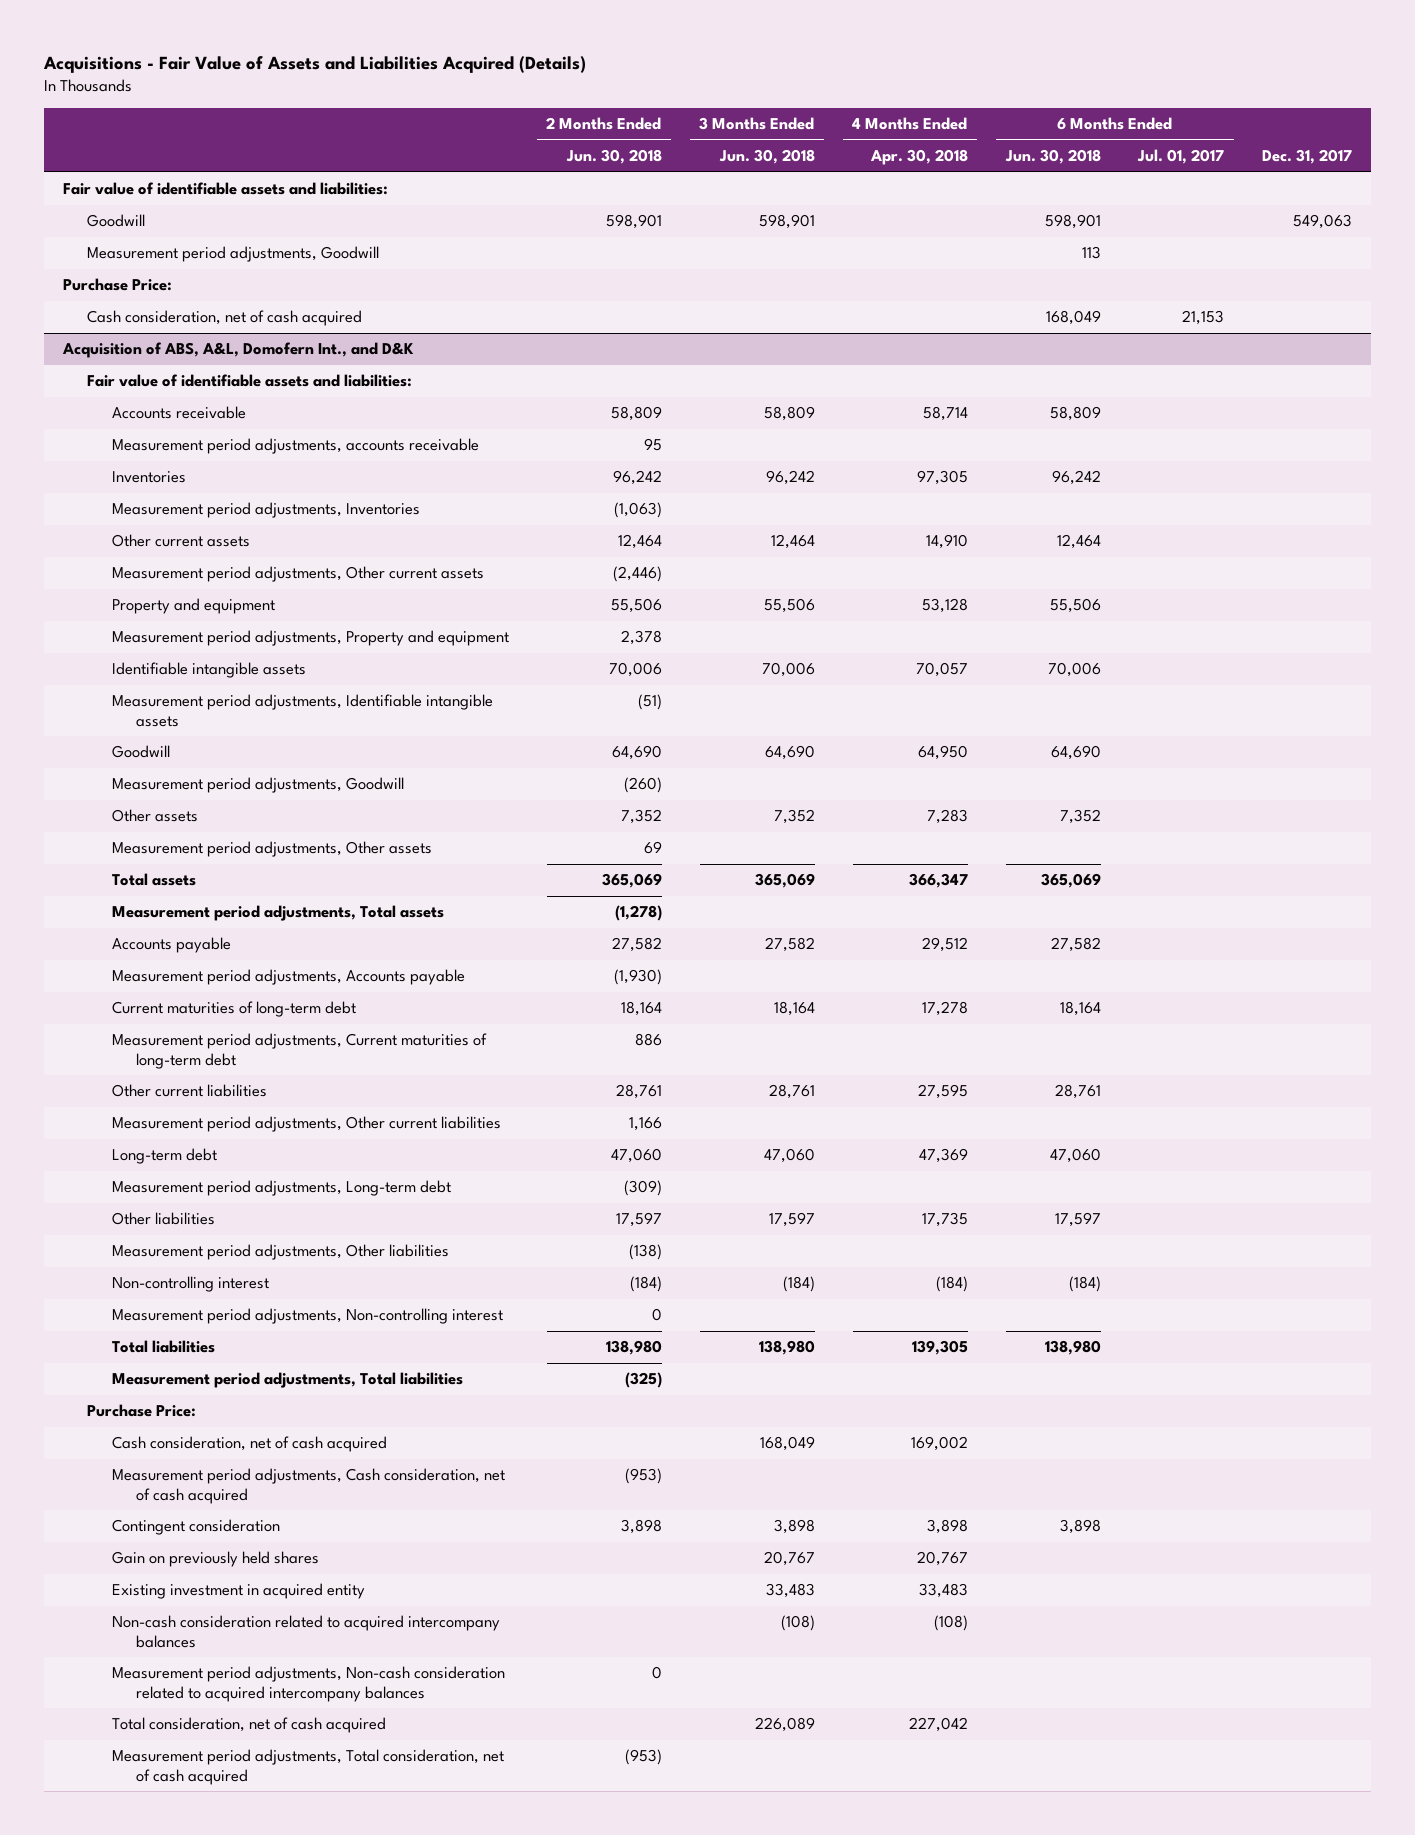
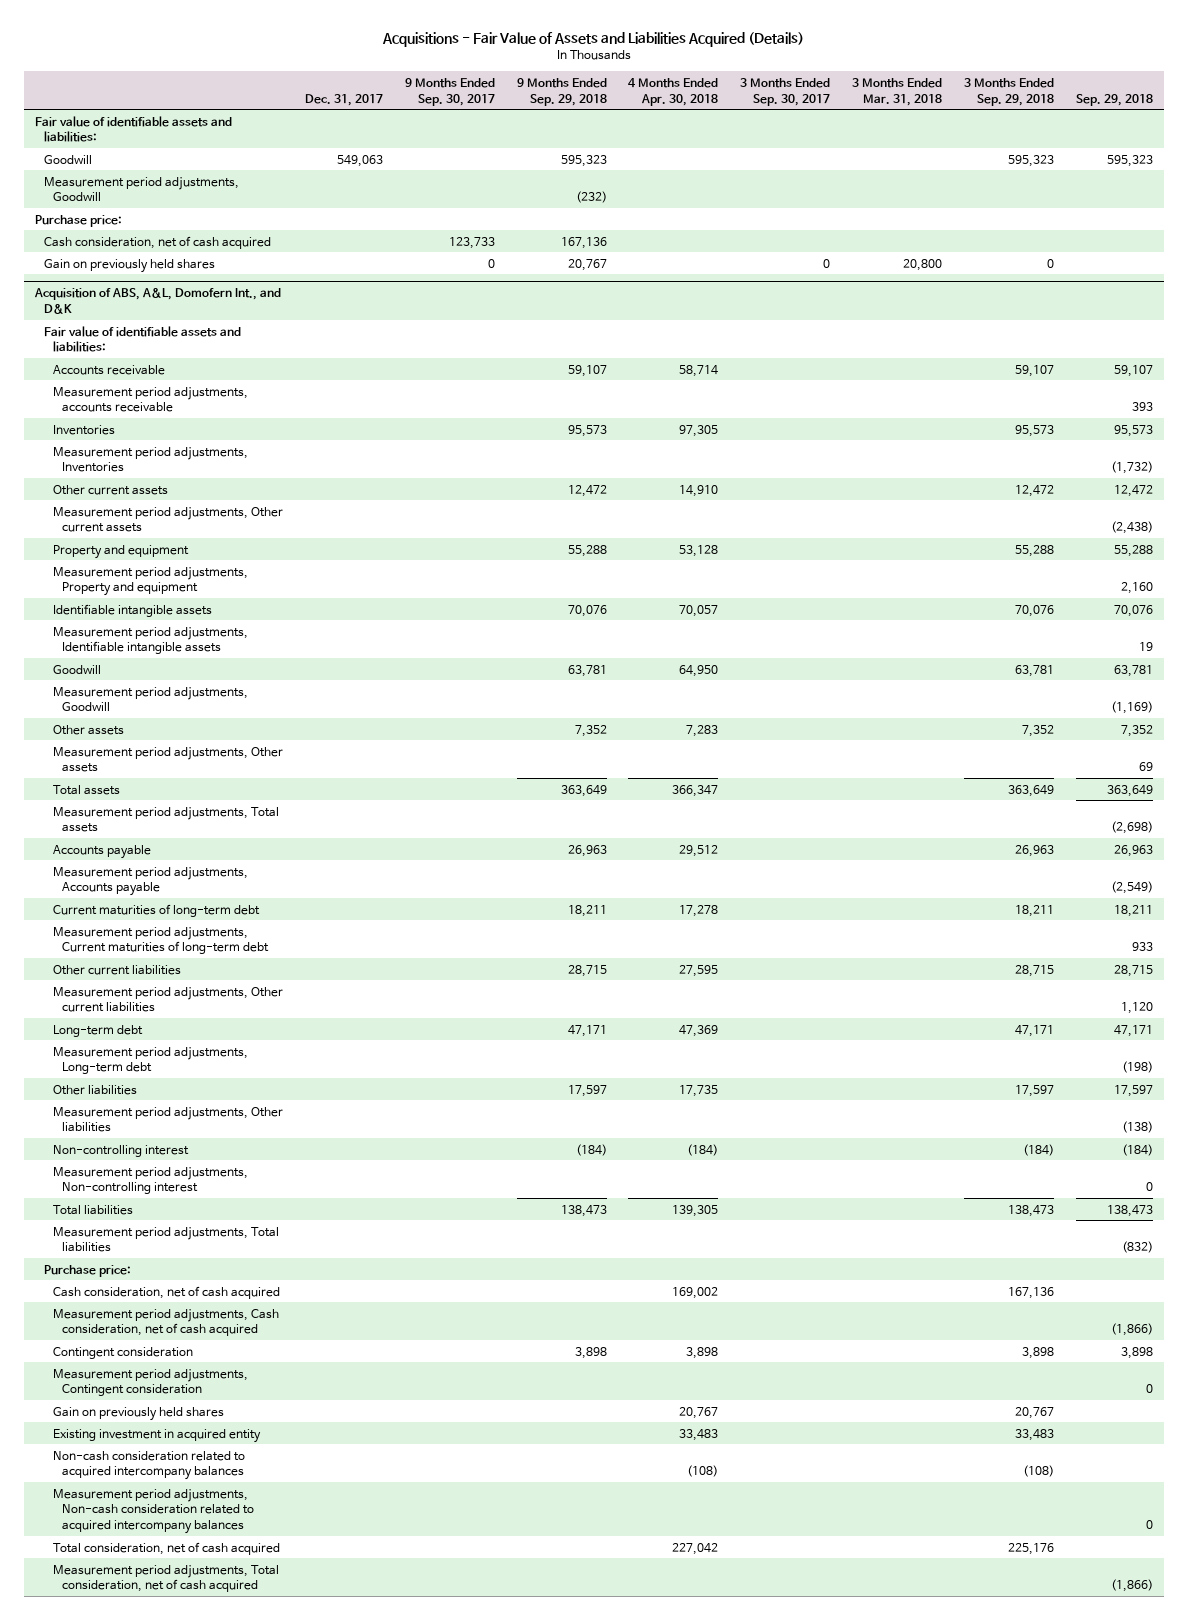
- | 2 Months Ended Jun. 30, 2018 | 3 Months Ended Jun. 30, 2018 | 4 Months Ended Apr. 30, 2018 | 6 Months Ended Jun. 30, 2018 | 6 Months Ended Jul. 01, 2017 | Dec. 31, 2017
+ | Dec. 31, 2017 | 9 Months Ended Sep. 30, 2017 | 9 Months Ended Sep. 29, 2018 | 4 Months Ended Apr. 30, 2018 | 3 Months Ended Sep. 30, 2017 | 3 Months Ended Mar. 31, 2018 | 3 Months Ended Sep. 29, 2018 | Sep. 29, 2018
- Purchase Price:
+ Purchase price:
+ Gain on previously held shares | | 0 | 20,767 | | 0 | 20,800 | 0 |
@ Acquisition of ABS, A&L, Domofern Int., and D&K
- Purchase Price:
+ Purchase price:
+ Measurement period adjustments, Contingent consideration | | | | | | | | 0

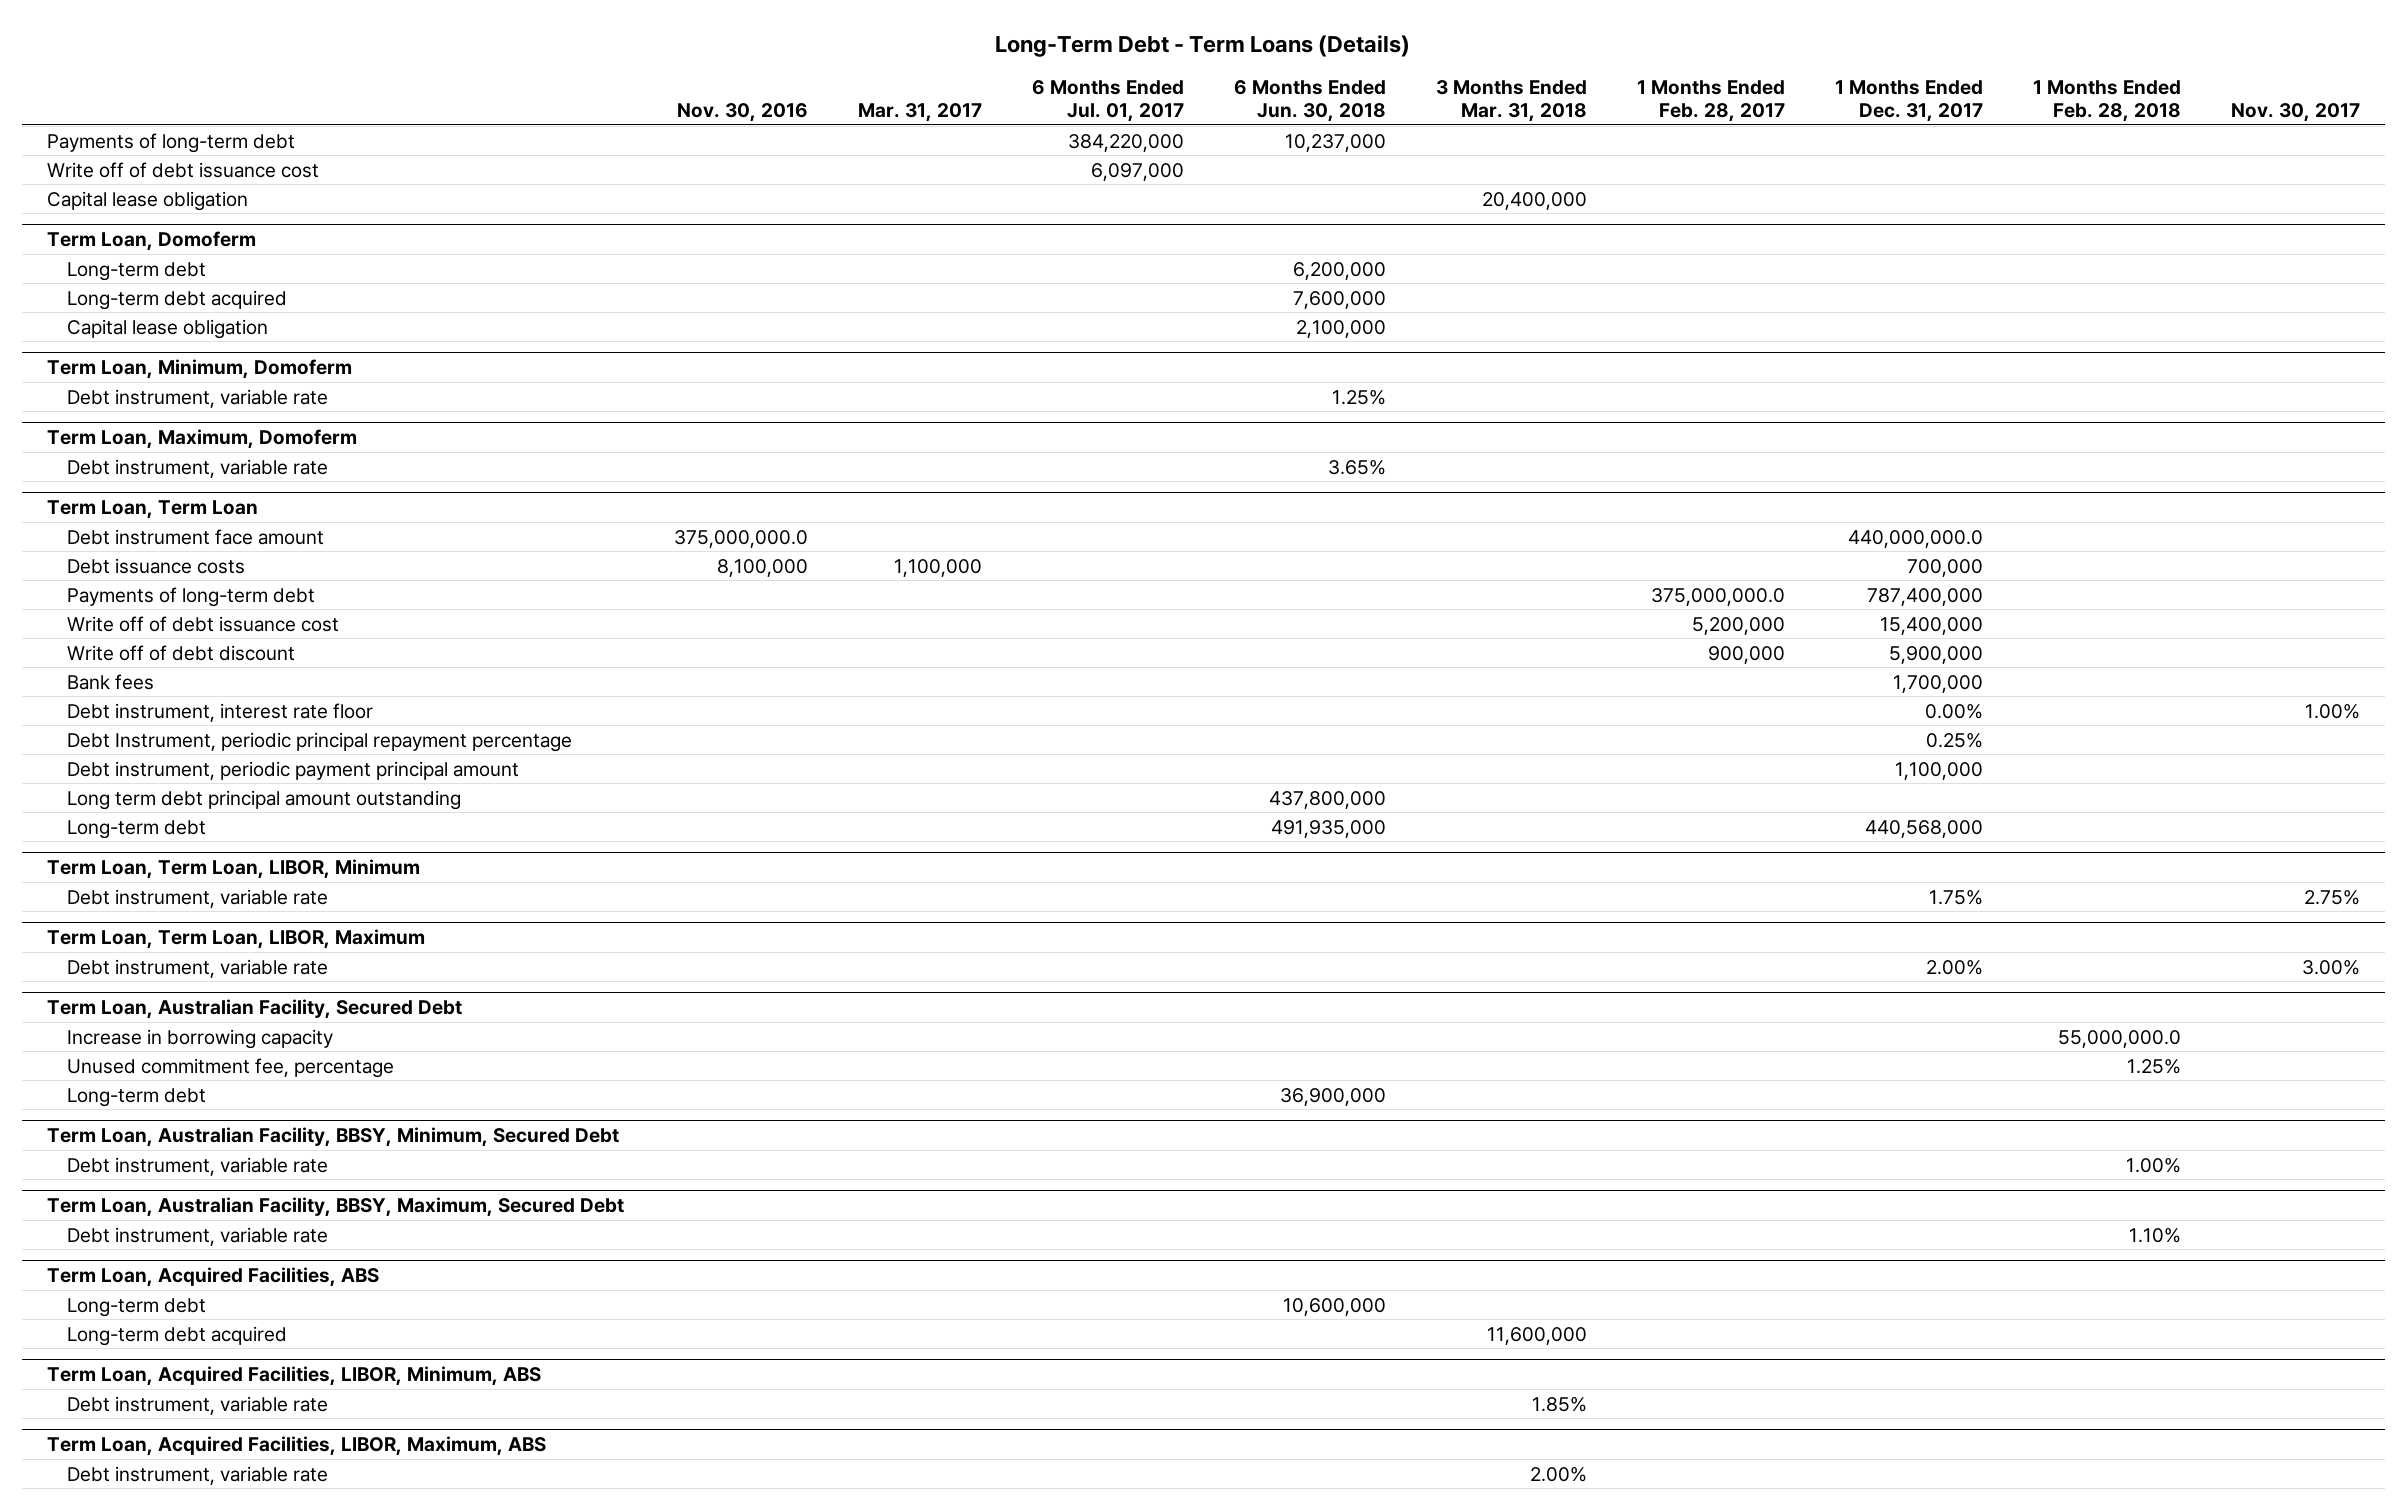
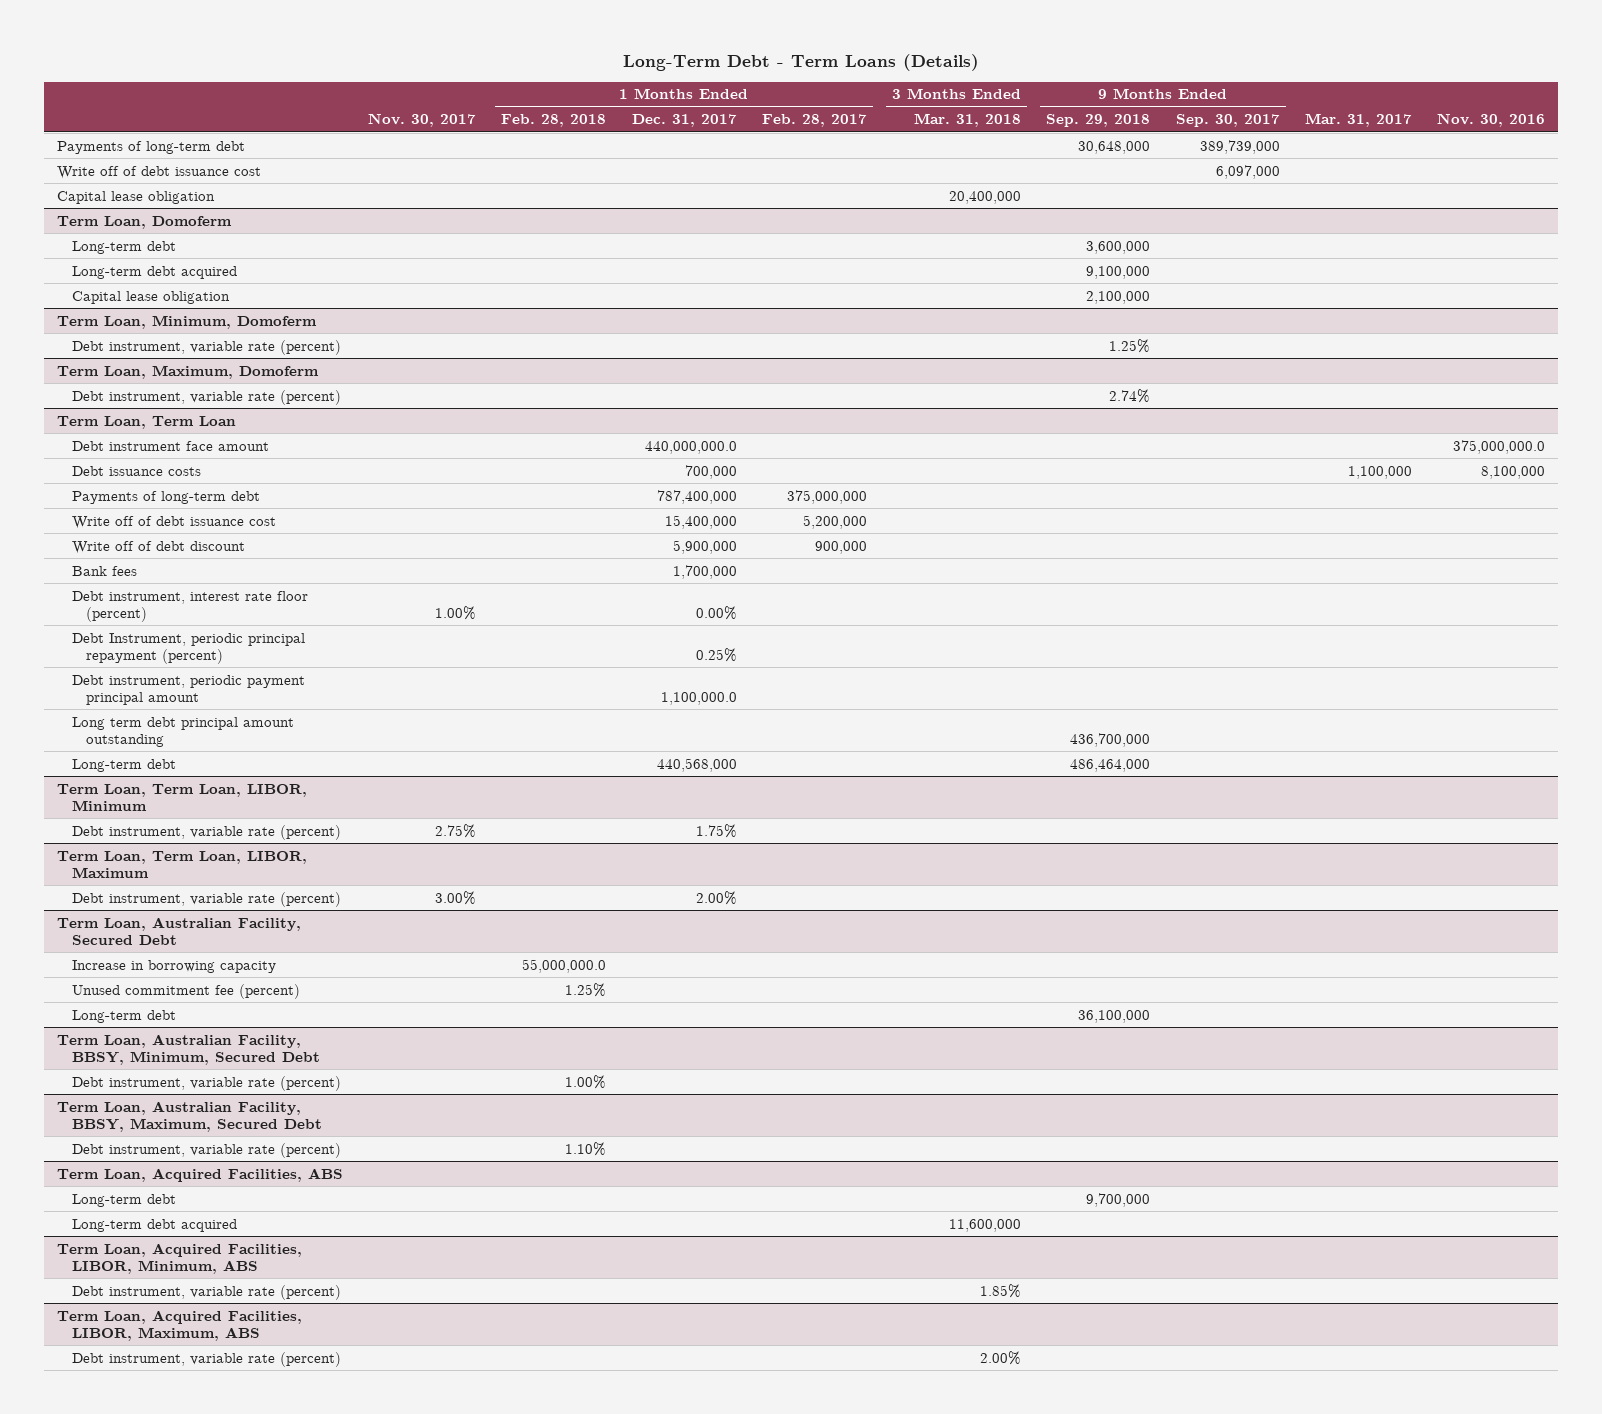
- | Nov. 30, 2016 | Mar. 31, 2017 | 6 Months Ended Jul. 01, 2017 | 6 Months Ended Jun. 30, 2018 | 3 Months Ended Mar. 31, 2018 | 1 Months Ended Feb. 28, 2017 | 1 Months Ended Dec. 31, 2017 | 1 Months Ended Feb. 28, 2018 | Nov. 30, 2017
+ | Nov. 30, 2017 | 1 Months Ended Feb. 28, 2018 | 1 Months Ended Dec. 31, 2017 | 1 Months Ended Feb. 28, 2017 | 3 Months Ended Mar. 31, 2018 | 9 Months Ended Sep. 29, 2018 | 9 Months Ended Sep. 30, 2017 | Mar. 31, 2017 | Nov. 30, 2016
@ Term Loan, Minimum, Domoferm
- Debt instrument, variable rate | | | | 1.25% | | | | |
+ Debt instrument, variable rate (percent) | | | | | | 1.25% | | |
@ Term Loan, Maximum, Domoferm
- Debt instrument, variable rate | | | | 3.65% | | | | |
+ Debt instrument, variable rate (percent) | | | | | | 2.74% | | |
@ Term Loan, Term Loan
- Payments of long-term debt | | | | | | 375,000,000.0 | 787,400,000 | |
+ Payments of long-term debt | | | 787,400,000 | 375,000,000 | | | | |
- Debt instrument, interest rate floor | | | | | | | 0.00% | | 1.00%
- Debt Instrument, periodic principal repayment percentage | | | | | | | 0.25% | |
- Debt instrument, periodic payment principal amount | | | | | | | 1,100,000 | |
+ Debt instrument, interest rate floor (percent) | 1.00% | | 0.00% | | | | | |
+ Debt Instrument, periodic principal repayment (percent) | | | 0.25% | | | | | |
+ Debt instrument, periodic payment principal amount | | | 1,100,000.0 | | | | | |
@ Term Loan, Term Loan, LIBOR, Minimum
- Debt instrument, variable rate | | | | | | | 1.75% | | 2.75%
+ Debt instrument, variable rate (percent) | 2.75% | | 1.75% | | | | | |
@ Term Loan, Term Loan, LIBOR, Maximum
- Debt instrument, variable rate | | | | | | | 2.00% | | 3.00%
+ Debt instrument, variable rate (percent) | 3.00% | | 2.00% | | | | | |
@ Term Loan, Australian Facility, Secured Debt
- Unused commitment fee, percentage | | | | | | | | 1.25% |
+ Unused commitment fee (percent) | | 1.25% | | | | | | |
@ Term Loan, Australian Facility, BBSY, Minimum, Secured Debt
- Debt instrument, variable rate | | | | | | | | 1.00% |
+ Debt instrument, variable rate (percent) | | 1.00% | | | | | | |
@ Term Loan, Australian Facility, BBSY, Maximum, Secured Debt
- Debt instrument, variable rate | | | | | | | | 1.10% |
+ Debt instrument, variable rate (percent) | | 1.10% | | | | | | |
@ Term Loan, Acquired Facilities, LIBOR, Minimum, ABS
- Debt instrument, variable rate | | | | | 1.85% | | | |
+ Debt instrument, variable rate (percent) | | | | | 1.85% | | | |
@ Term Loan, Acquired Facilities, LIBOR, Maximum, ABS
- Debt instrument, variable rate | | | | | 2.00% | | | |
+ Debt instrument, variable rate (percent) | | | | | 2.00% | | | |

